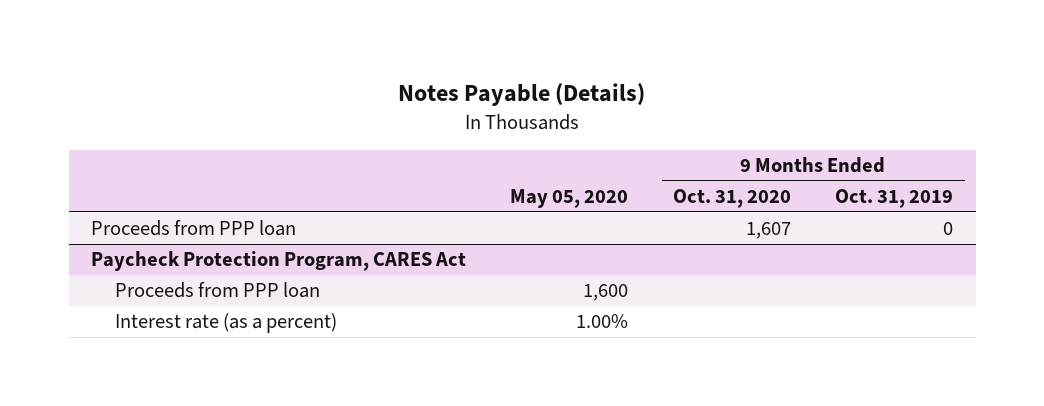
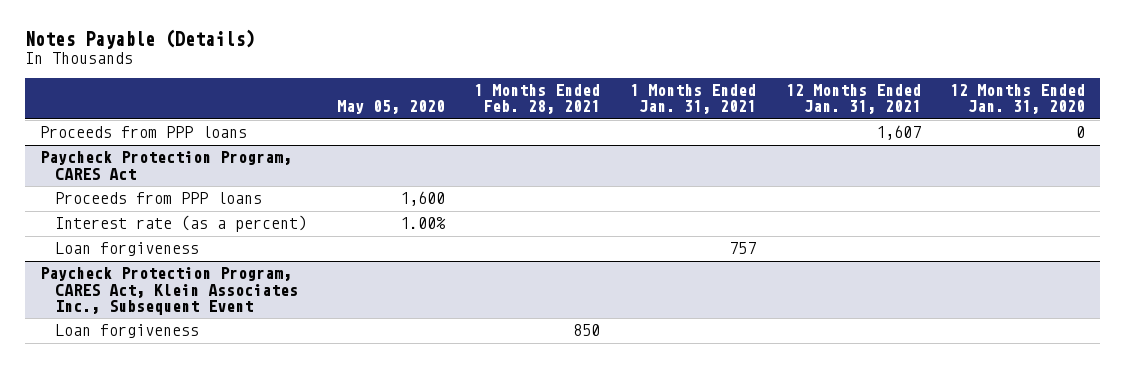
- | May 05, 2020 | 9 Months Ended Oct. 31, 2020 | 9 Months Ended Oct. 31, 2019
+ | May 05, 2020 | 1 Months Ended Feb. 28, 2021 | 1 Months Ended Jan. 31, 2021 | 12 Months Ended Jan. 31, 2021 | 12 Months Ended Jan. 31, 2020
- Proceeds from PPP loan | | 1,607 | 0
+ Proceeds from PPP loans | | | | 1,607 | 0
@ Paycheck Protection Program, CARES Act
- Proceeds from PPP loan | 1,600 | |
+ Proceeds from PPP loans | 1,600 | | | |
+ Loan forgiveness | | | 757 | |
+ Paycheck Protection Program, CARES Act, Klein Associates Inc., Subsequent Event
+ Loan forgiveness | | 850 | | |

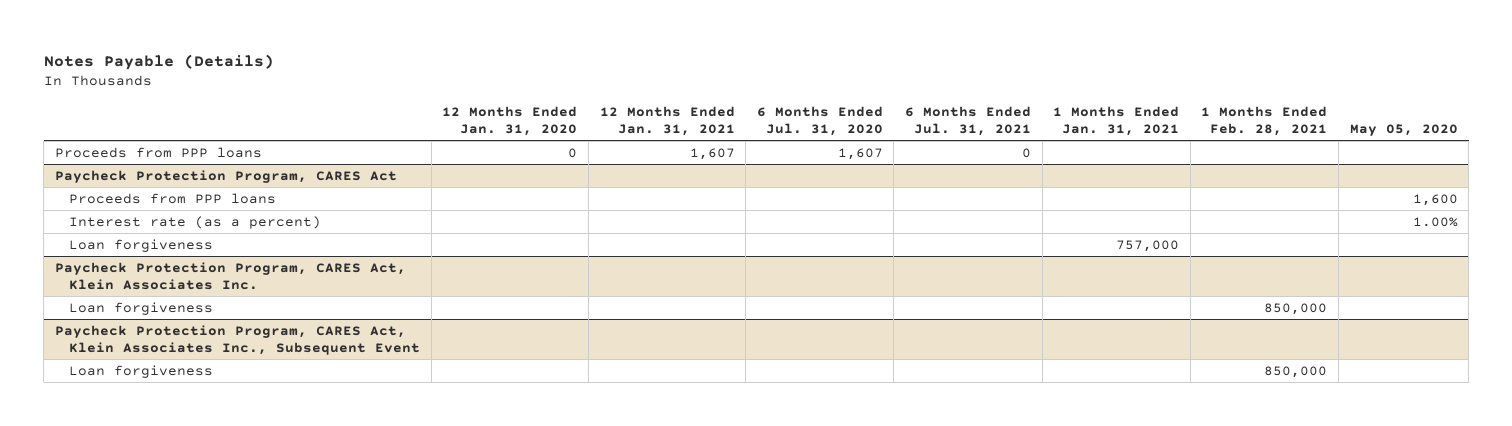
- | May 05, 2020 | 1 Months Ended Feb. 28, 2021 | 1 Months Ended Jan. 31, 2021 | 12 Months Ended Jan. 31, 2021 | 12 Months Ended Jan. 31, 2020
+ | 12 Months Ended Jan. 31, 2020 | 12 Months Ended Jan. 31, 2021 | 6 Months Ended Jul. 31, 2020 | 6 Months Ended Jul. 31, 2021 | 1 Months Ended Jan. 31, 2021 | 1 Months Ended Feb. 28, 2021 | May 05, 2020
@ Paycheck Protection Program, CARES Act
- Loan forgiveness | | | 757 | |
+ Loan forgiveness | | | | | 757,000 | |
+ Paycheck Protection Program, CARES Act, Klein Associates Inc.
+ Loan forgiveness | | | | | | 850,000 |
@ Paycheck Protection Program, CARES Act, Klein Associates Inc., Subsequent Event
- Loan forgiveness | | 850 | | |
+ Loan forgiveness | | | | | | 850,000 |

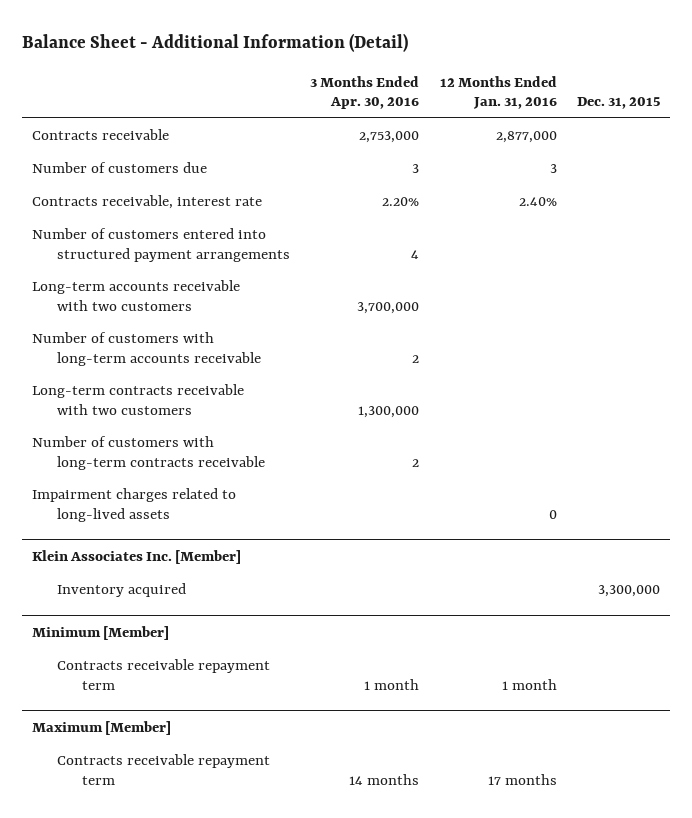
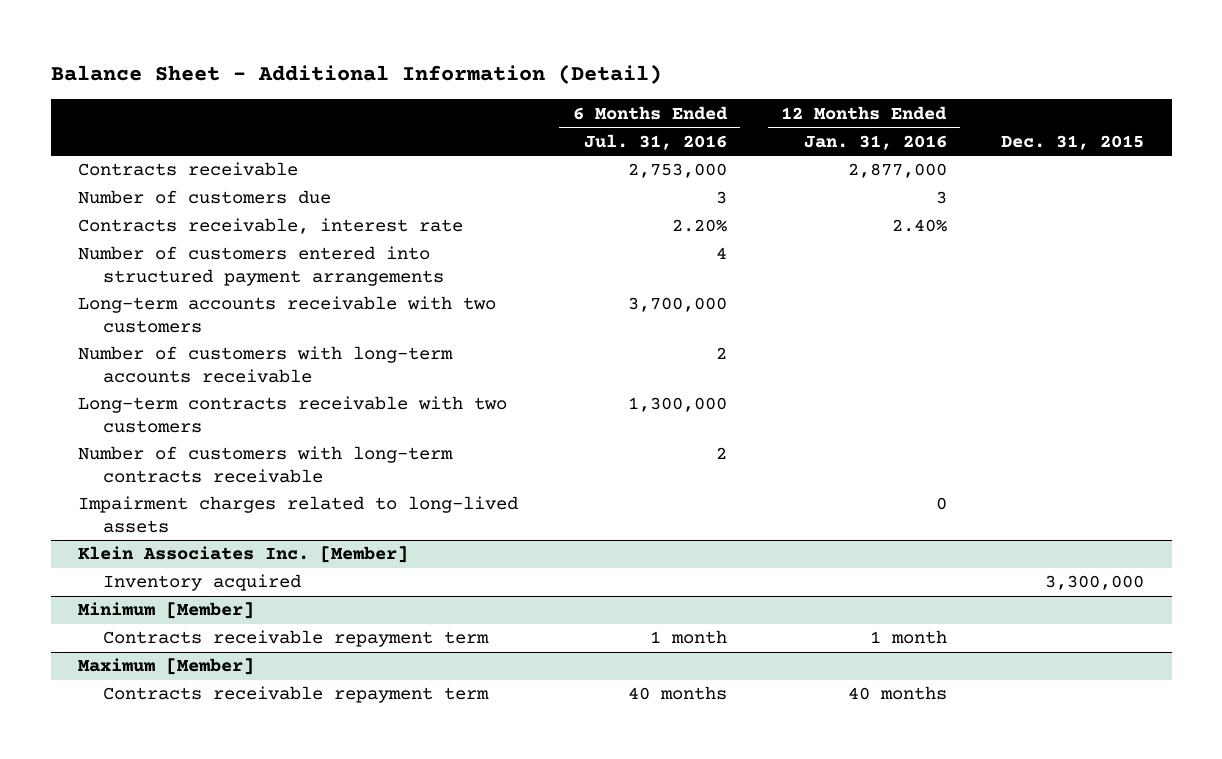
- | 3 Months Ended Apr. 30, 2016 | 12 Months Ended Jan. 31, 2016 | Dec. 31, 2015
+ | 6 Months Ended Jul. 31, 2016 | 12 Months Ended Jan. 31, 2016 | Dec. 31, 2015
@ Maximum [Member]
- Contracts receivable repayment term | 14 months | 17 months |
+ Contracts receivable repayment term | 40 months | 40 months |

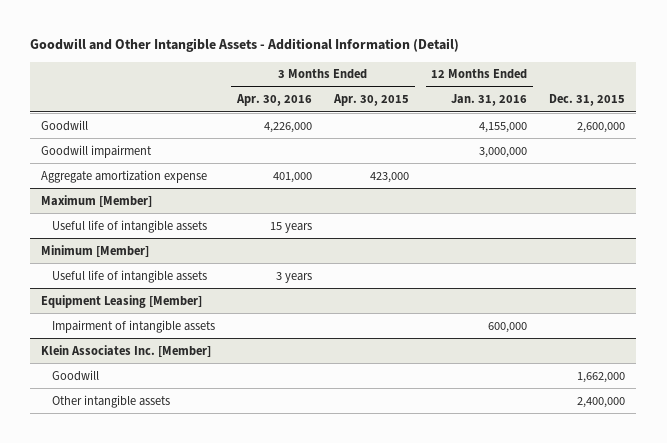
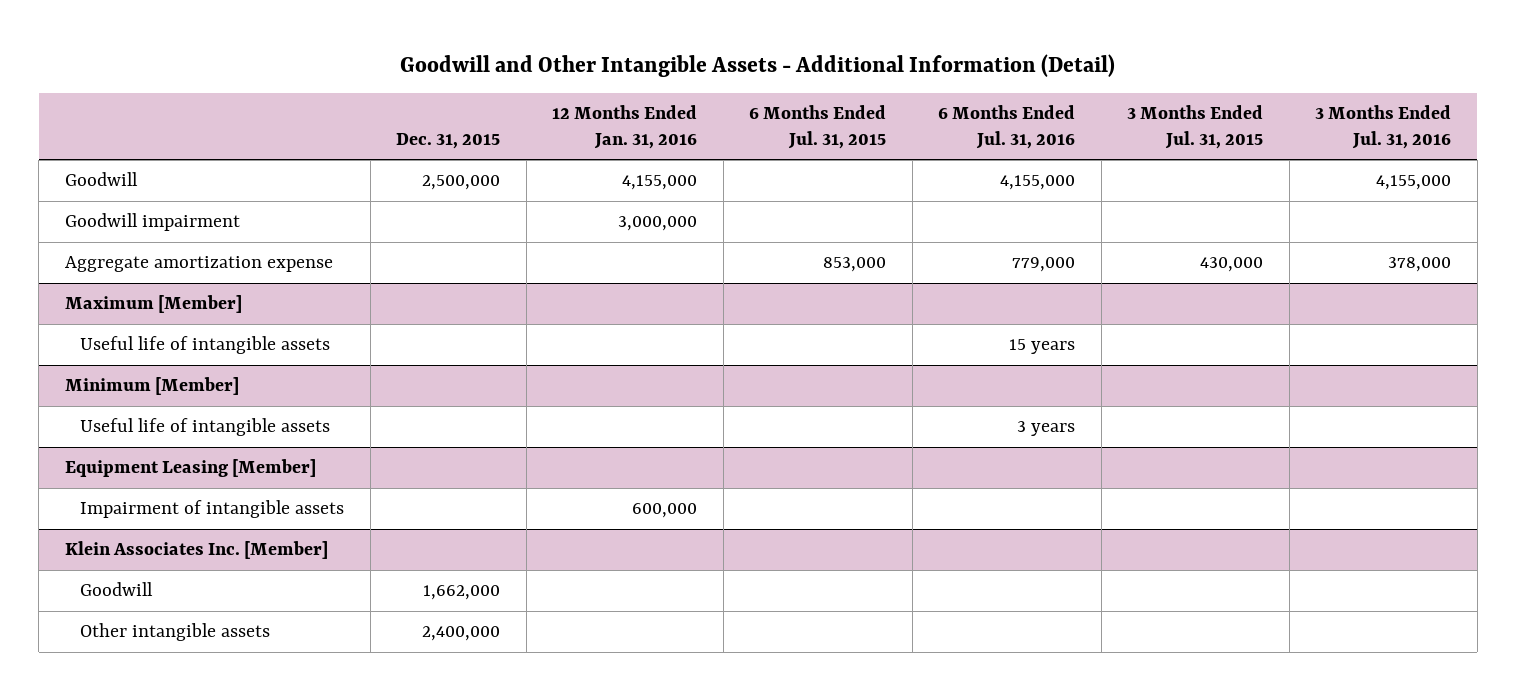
- | 3 Months Ended Apr. 30, 2016 | 3 Months Ended Apr. 30, 2015 | 12 Months Ended Jan. 31, 2016 | Dec. 31, 2015
+ | Dec. 31, 2015 | 12 Months Ended Jan. 31, 2016 | 6 Months Ended Jul. 31, 2015 | 6 Months Ended Jul. 31, 2016 | 3 Months Ended Jul. 31, 2015 | 3 Months Ended Jul. 31, 2016
- Goodwill | 4,226,000 | | 4,155,000 | 2,600,000
+ Goodwill | 2,500,000 | 4,155,000 | | 4,155,000 | | 4,155,000

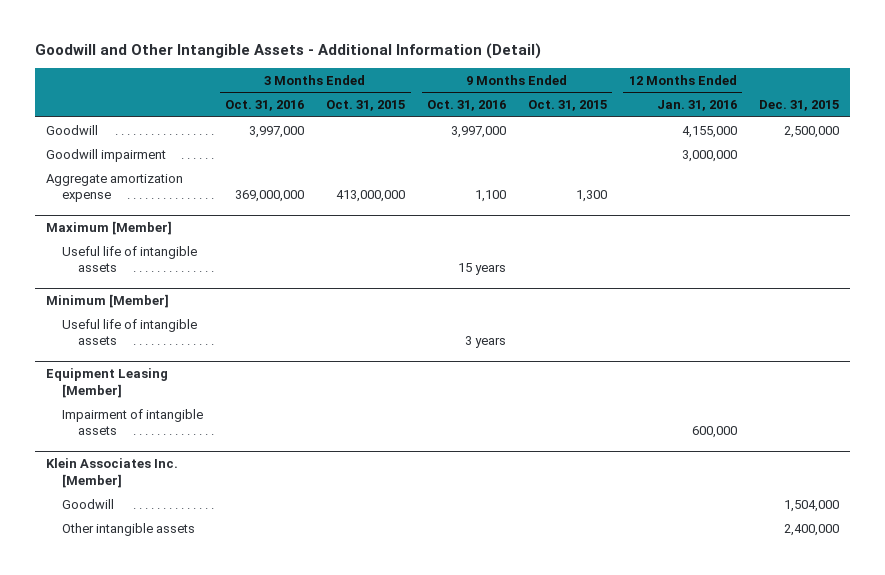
- | Dec. 31, 2015 | 12 Months Ended Jan. 31, 2016 | 6 Months Ended Jul. 31, 2015 | 6 Months Ended Jul. 31, 2016 | 3 Months Ended Jul. 31, 2015 | 3 Months Ended Jul. 31, 2016
+ | 3 Months Ended Oct. 31, 2016 | 3 Months Ended Oct. 31, 2015 | 9 Months Ended Oct. 31, 2016 | 9 Months Ended Oct. 31, 2015 | 12 Months Ended Jan. 31, 2016 | Dec. 31, 2015
@ Klein Associates Inc. [Member]
- Goodwill | 1,662,000 | | | | |
+ Goodwill | | | | | | 1,504,000

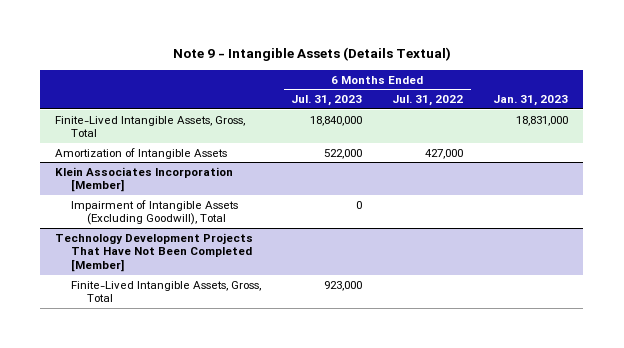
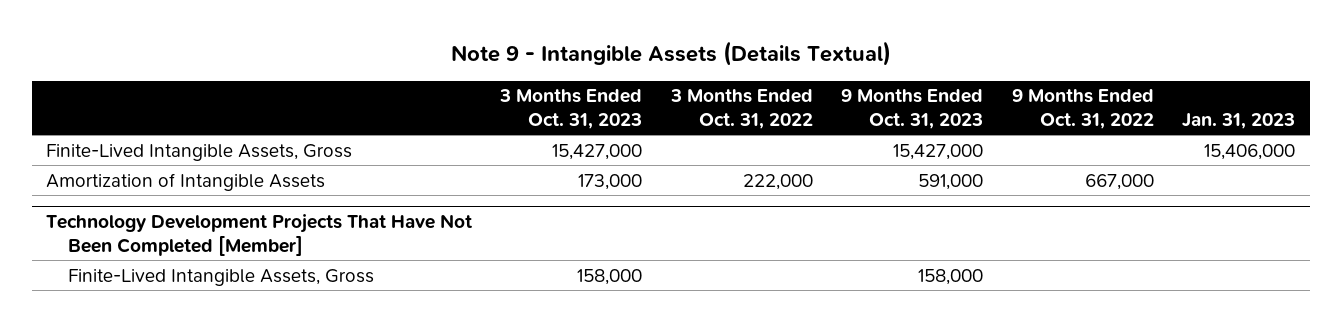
- | 6 Months Ended Jul. 31, 2023 | 6 Months Ended Jul. 31, 2022 | Jan. 31, 2023
+ | 3 Months Ended Oct. 31, 2023 | 3 Months Ended Oct. 31, 2022 | 9 Months Ended Oct. 31, 2023 | 9 Months Ended Oct. 31, 2022 | Jan. 31, 2023
- Finite-Lived Intangible Assets, Gross, Total | 18,840,000 | | 18,831,000
+ Finite-Lived Intangible Assets, Gross | 15,427,000 | | 15,427,000 | | 15,406,000
- Klein Associates Incorporation [Member]
- Impairment of Intangible Assets (Excluding Goodwill), Total | 0 | |
@ Technology Development Projects That Have Not Been Completed [Member]
- Finite-Lived Intangible Assets, Gross, Total | 923,000 | |
+ Finite-Lived Intangible Assets, Gross | 158,000 | | 158,000 | |

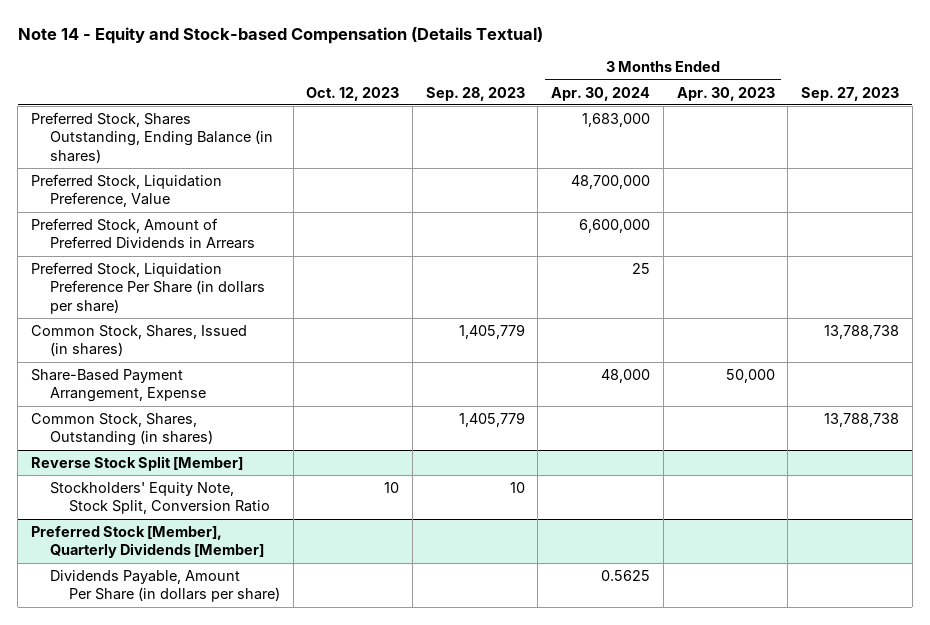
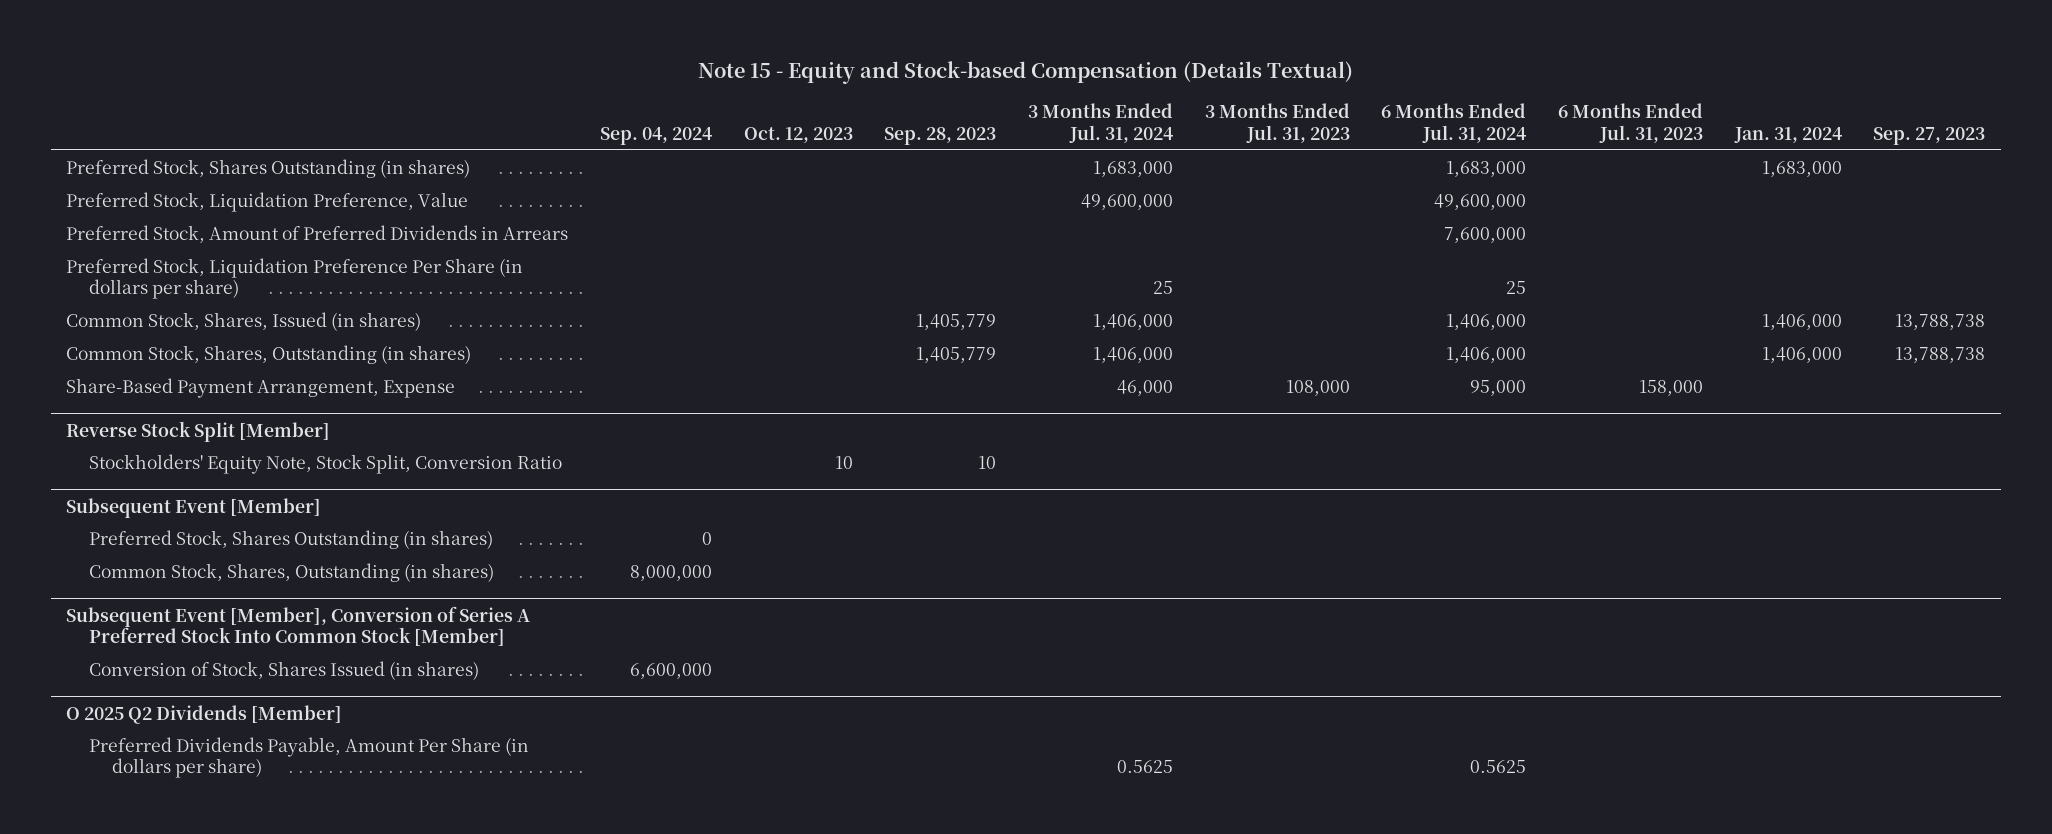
- Note 14 - Equity and Stock-based Compensation (Details Textual)
+ Note 15 - Equity and Stock-based Compensation (Details Textual)
- | Oct. 12, 2023 | Sep. 28, 2023 | 3 Months Ended Apr. 30, 2024 | 3 Months Ended Apr. 30, 2023 | Sep. 27, 2023
+ | Sep. 04, 2024 | Oct. 12, 2023 | Sep. 28, 2023 | 3 Months Ended Jul. 31, 2024 | 3 Months Ended Jul. 31, 2023 | 6 Months Ended Jul. 31, 2024 | 6 Months Ended Jul. 31, 2023 | Jan. 31, 2024 | Sep. 27, 2023
- Preferred Stock, Shares Outstanding, Ending Balance (in shares) | | | 1,683,000 | |
+ Preferred Stock, Shares Outstanding (in shares) | | | | 1,683,000 | | 1,683,000 | | 1,683,000 |
moved down: Share-Based Payment Arrangement, Expense | | | | 46,000 | 108,000 | 95,000 | 158,000 | |
- Preferred Stock [Member], Quarterly Dividends [Member]
- Dividends Payable, Amount Per Share (in dollars per share) | | | 0.5625 | |
+ Subsequent Event [Member]
+ Preferred Stock, Shares Outstanding (in shares) | 0 | | | | | | | |
+ Common Stock, Shares, Outstanding (in shares) | 8,000,000 | | | | | | | |
+ Subsequent Event [Member], Conversion of Series A Preferred Stock Into Common Stock [Member]
+ Conversion of Stock, Shares Issued (in shares) | 6,600,000 | | | | | | | |
+ O 2025 Q2 Dividends [Member]
+ Preferred Dividends Payable, Amount Per Share (in dollars per share) | | | | 0.5625 | | 0.5625 | | |

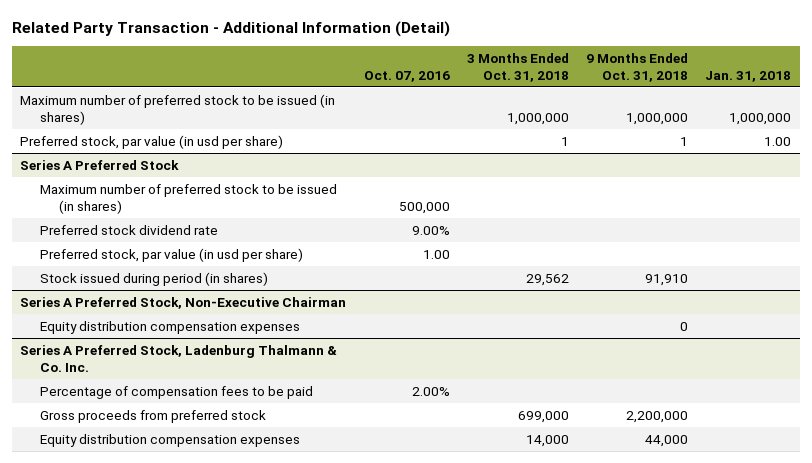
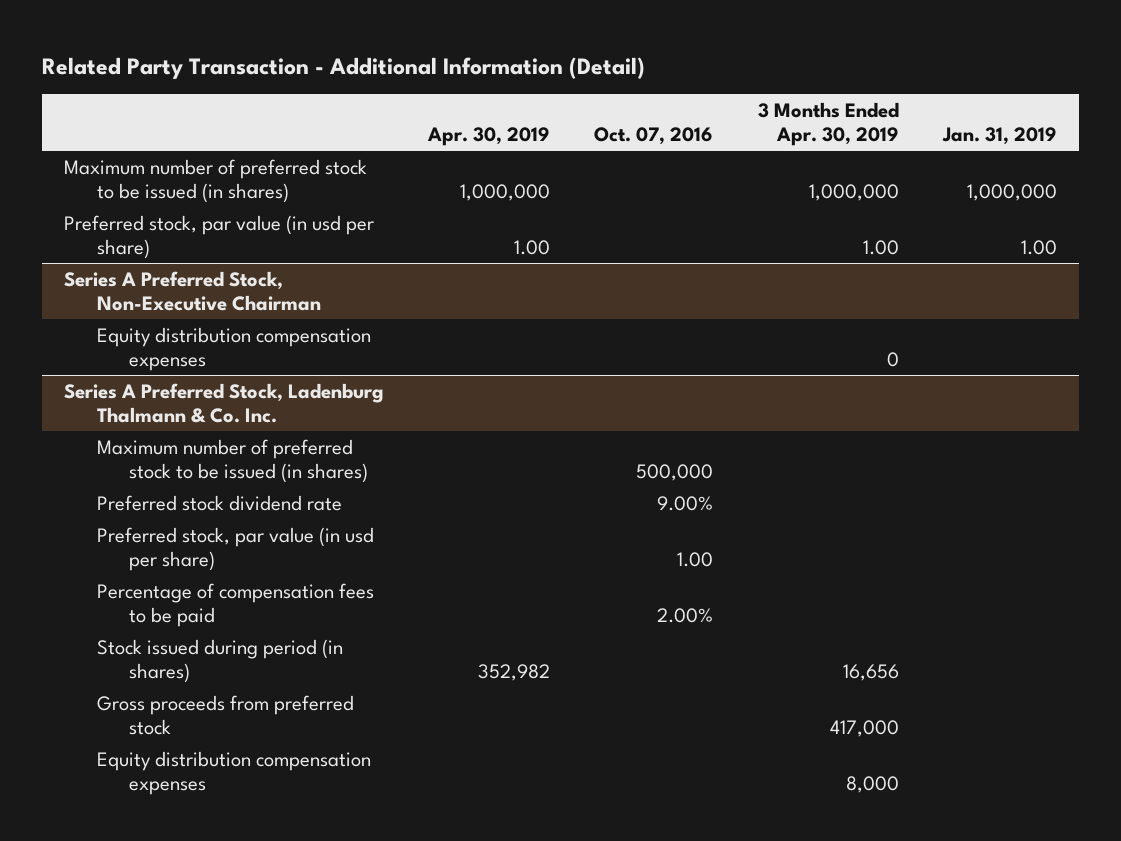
- | Oct. 07, 2016 | 3 Months Ended Oct. 31, 2018 | 9 Months Ended Oct. 31, 2018 | Jan. 31, 2018
+ | Apr. 30, 2019 | Oct. 07, 2016 | 3 Months Ended Apr. 30, 2019 | Jan. 31, 2019
- Series A Preferred Stock
- Maximum number of preferred stock to be issued (in shares) | 500,000 | | |
- Preferred stock dividend rate | 9.00% | | |
- Preferred stock, par value (in usd per share) | 1.00 | | |
- Stock issued during period (in shares) | | 29,562 | 91,910 |
@ Series A Preferred Stock, Ladenburg Thalmann & Co. Inc.
+ Maximum number of preferred stock to be issued (in shares) | | 500,000 | |
+ Preferred stock dividend rate | | 9.00% | |
+ Preferred stock, par value (in usd per share) | | 1.00 | |
+ Stock issued during period (in shares) | 352,982 | | 16,656 |

